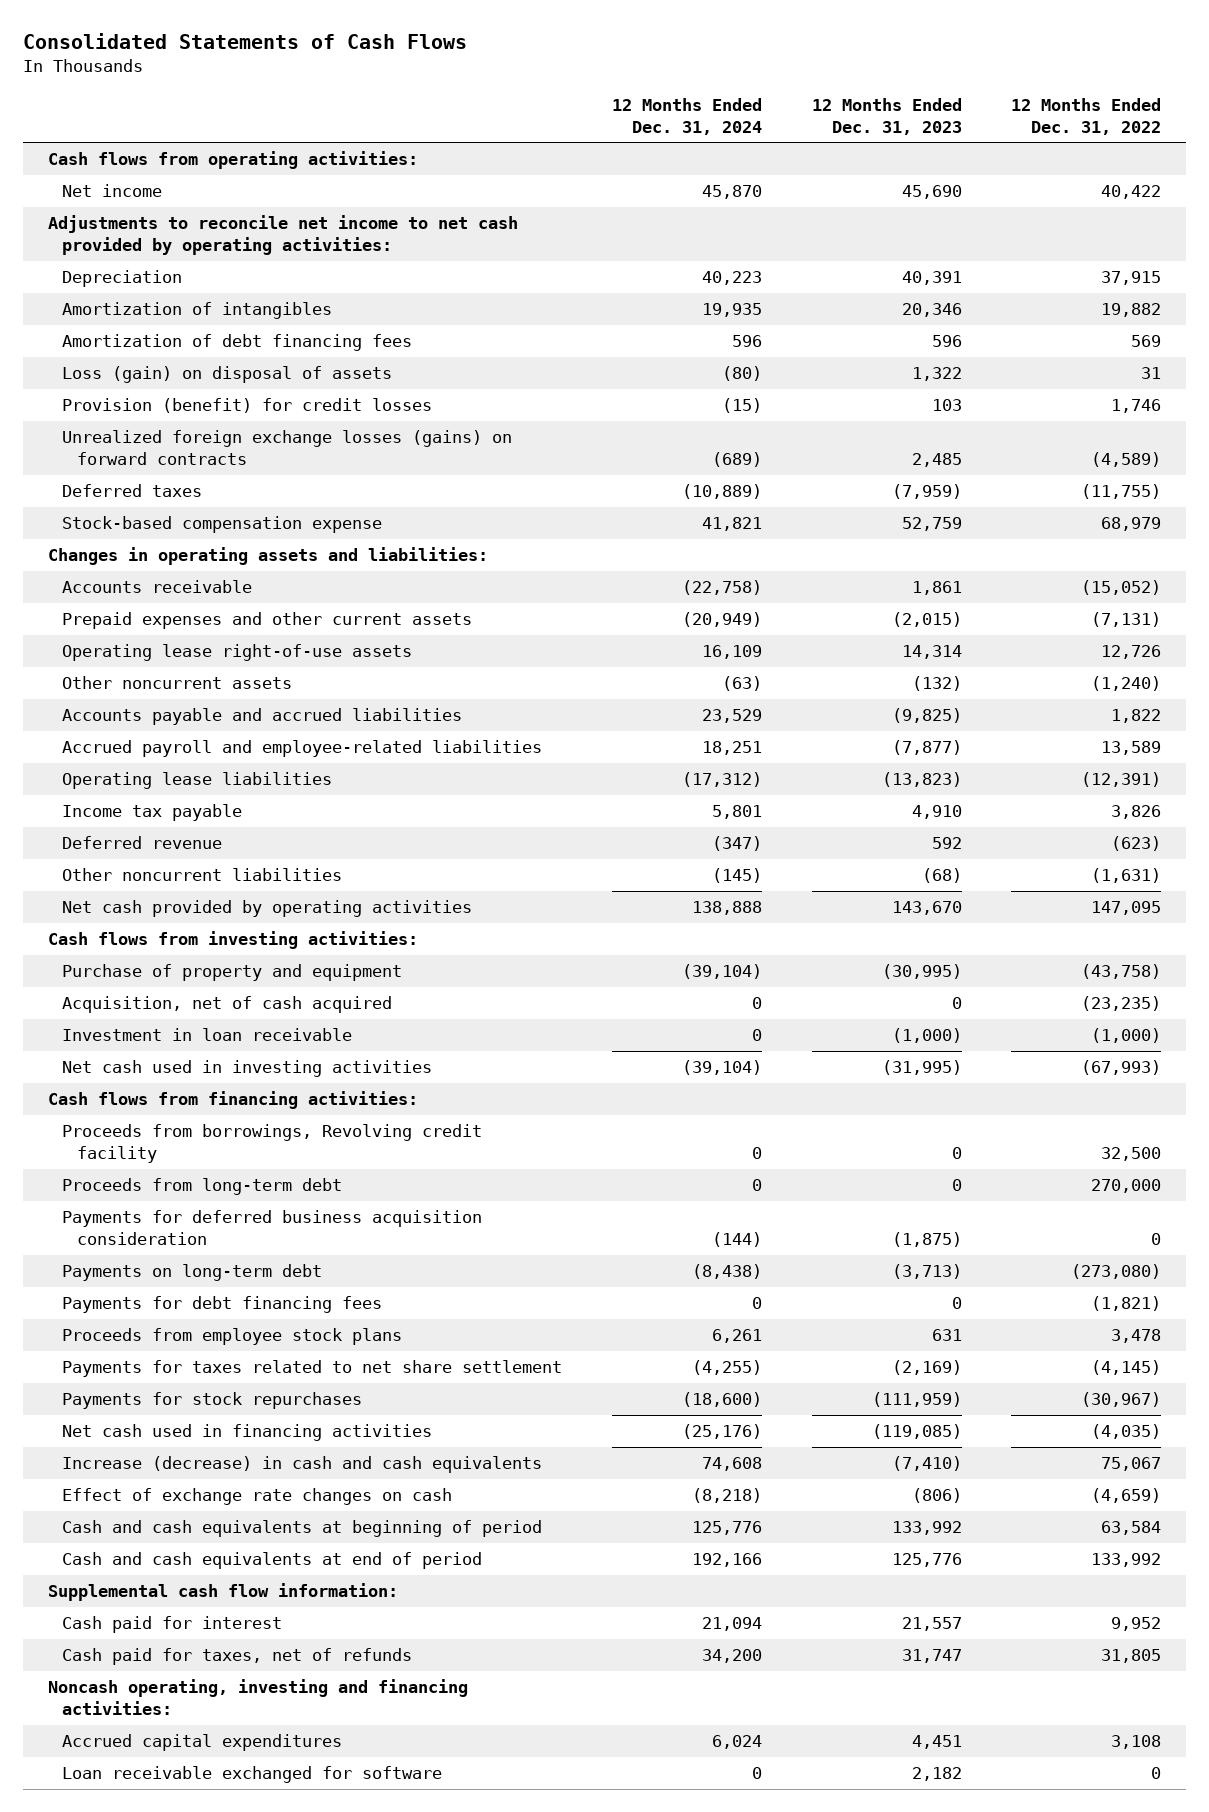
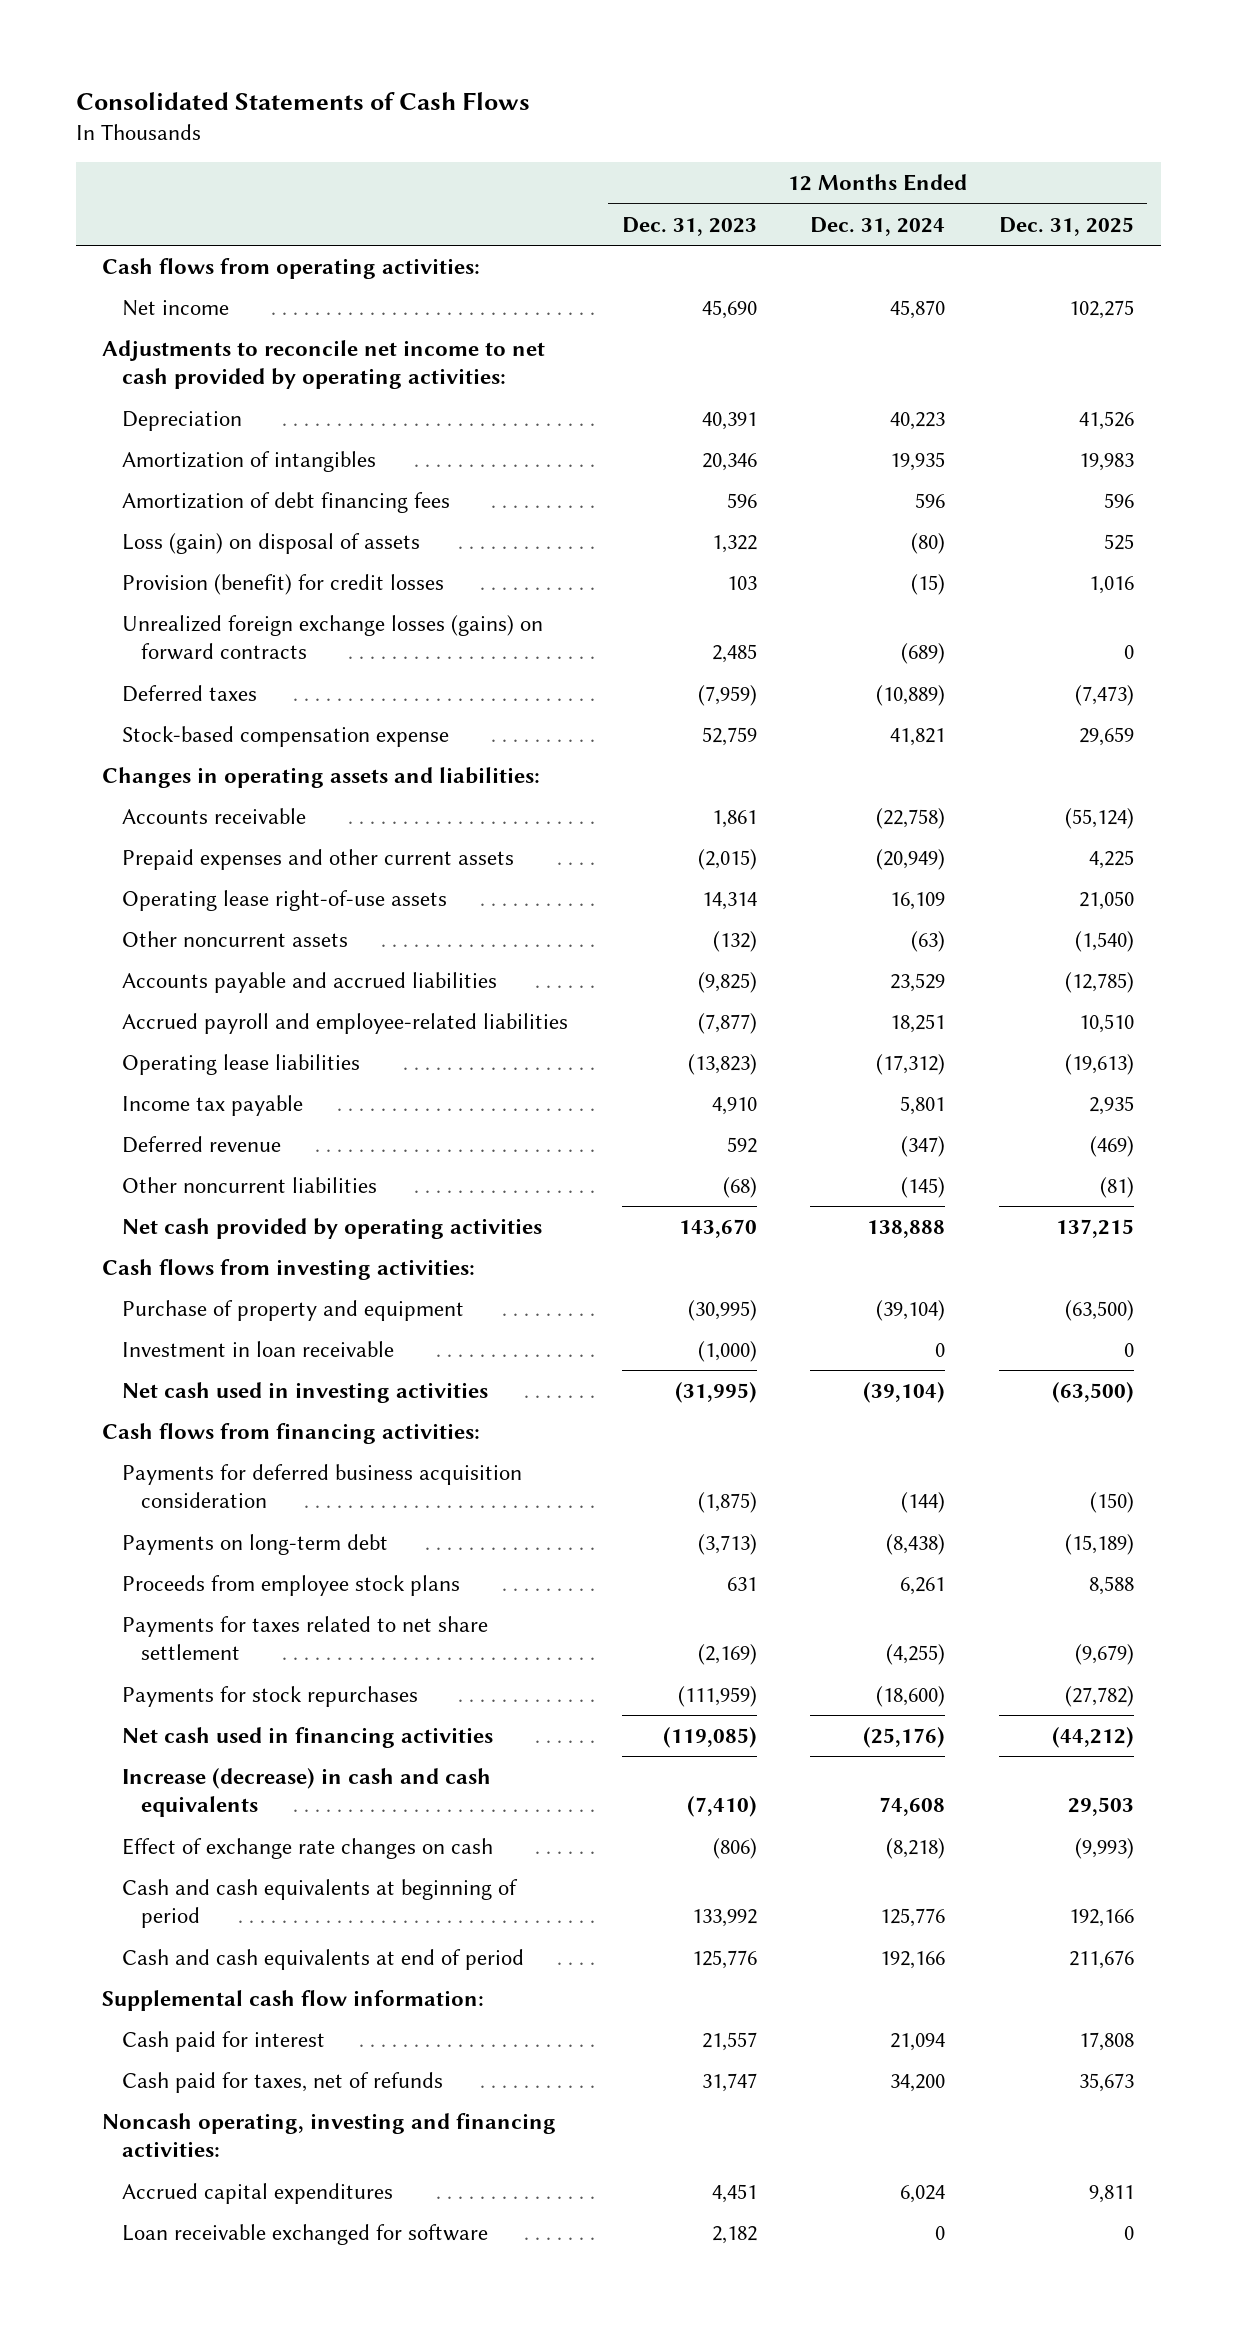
- | 12 Months Ended Dec. 31, 2024 | 12 Months Ended Dec. 31, 2023 | 12 Months Ended Dec. 31, 2022
+ | 12 Months Ended Dec. 31, 2023 | 12 Months Ended Dec. 31, 2024 | 12 Months Ended Dec. 31, 2025
- Acquisition, net of cash acquired | 0 | 0 | (23,235)
- Proceeds from borrowings, Revolving credit facility | 0 | 0 | 32,500
- Proceeds from long-term debt | 0 | 0 | 270,000
- Payments for debt financing fees | 0 | 0 | (1,821)

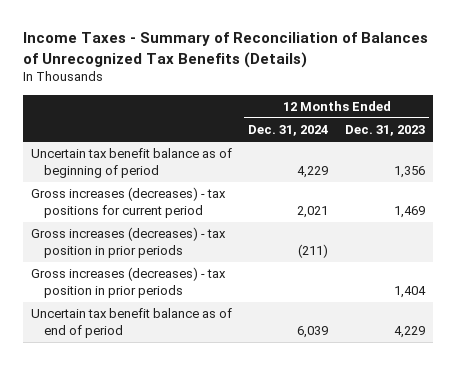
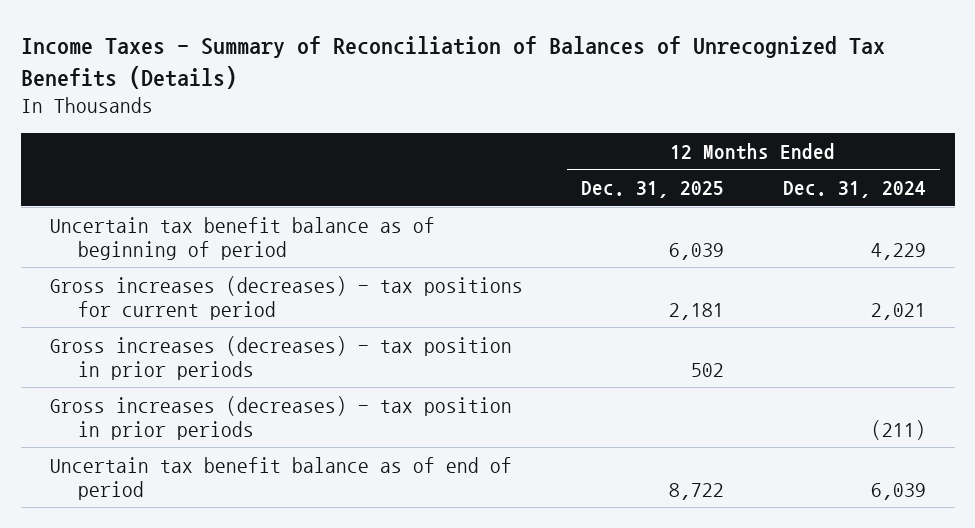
- | 12 Months Ended Dec. 31, 2024 | 12 Months Ended Dec. 31, 2023
+ | 12 Months Ended Dec. 31, 2025 | 12 Months Ended Dec. 31, 2024
moved down: Gross increases (decreases) - tax position in prior periods | | (211)

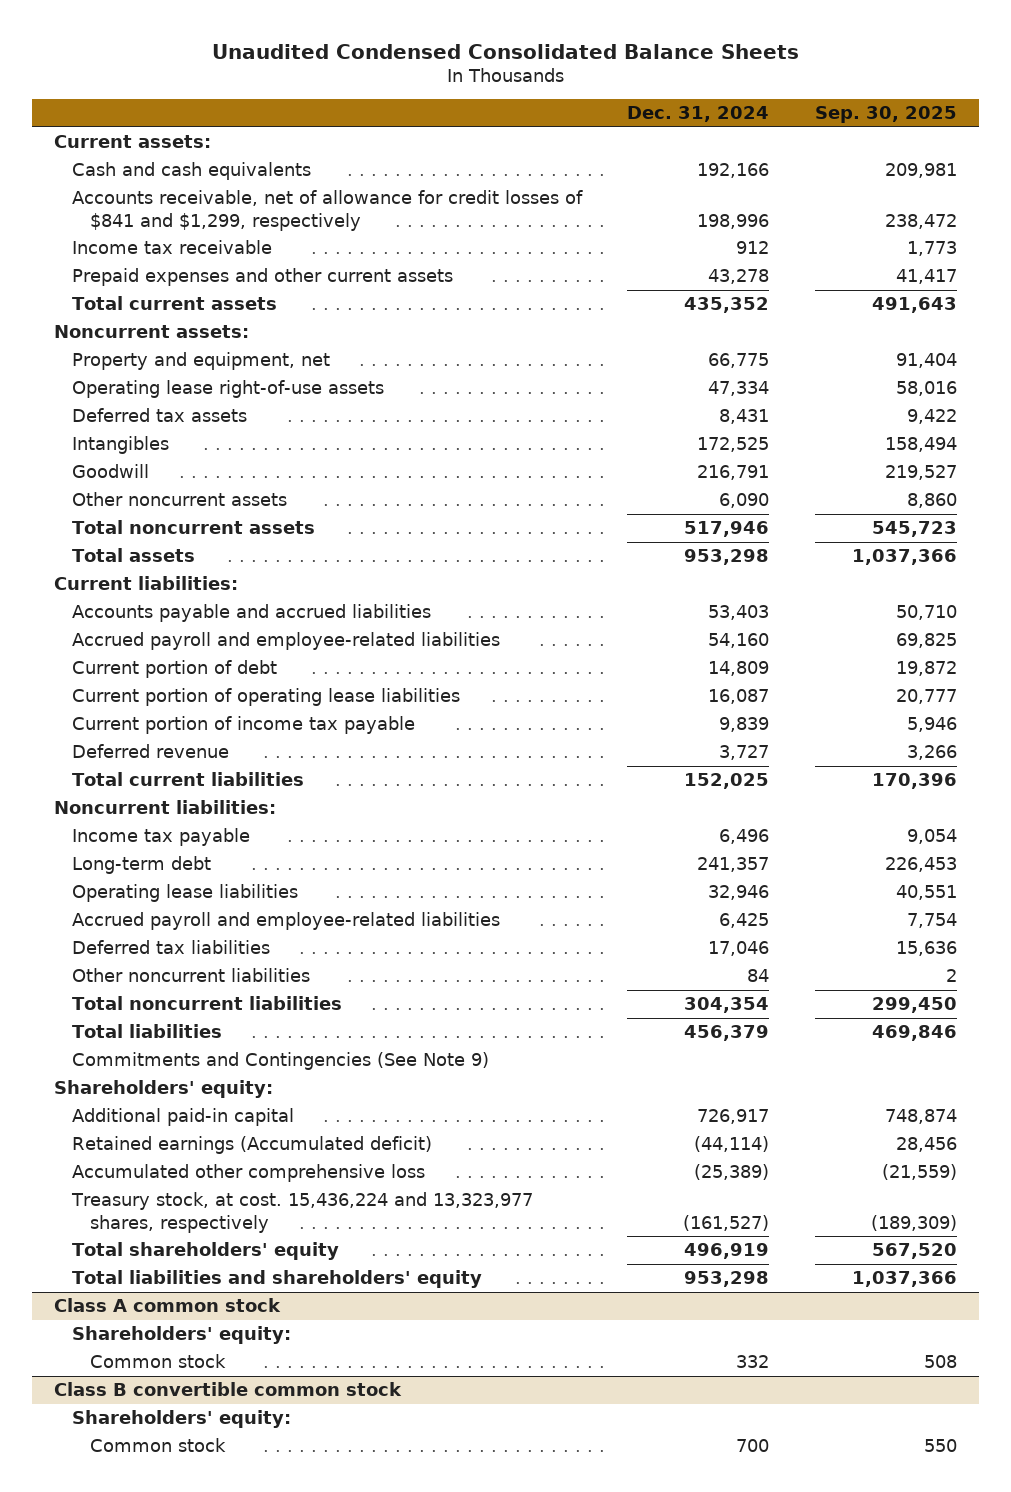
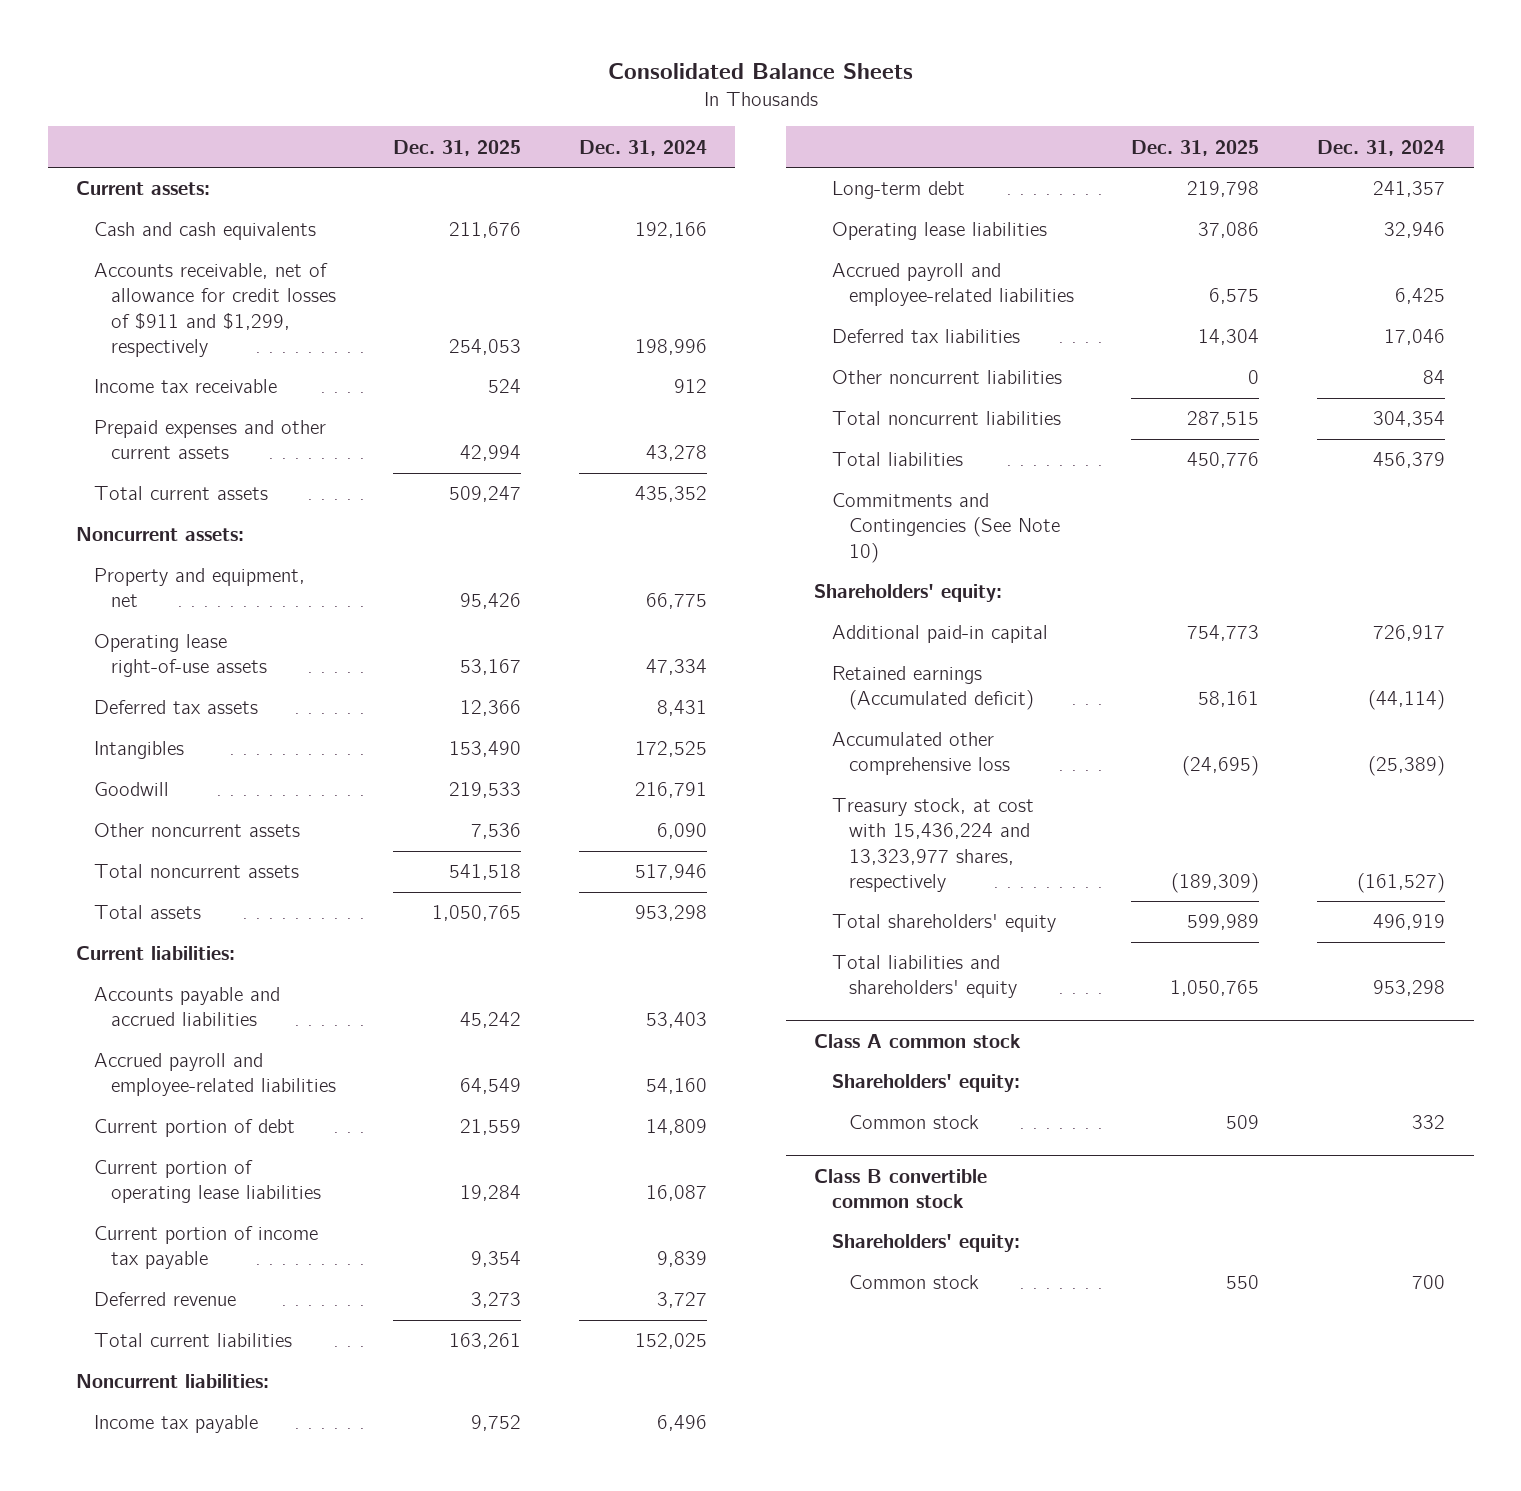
- Unaudited Condensed Consolidated Balance Sheets
+ Consolidated Balance Sheets
- | Dec. 31, 2024 | Sep. 30, 2025
+ | Dec. 31, 2025 | Dec. 31, 2024
- Accounts receivable, net of allowance for credit losses of $841 and $1,299, respectively | 198,996 | 238,472
+ Accounts receivable, net of allowance for credit losses of $911 and $1,299, respectively | 254,053 | 198,996
- Commitments and Contingencies (See Note 9)
+ Commitments and Contingencies (See Note 10)
- Treasury stock, at cost. 15,436,224 and 13,323,977 shares, respectively | (161,527) | (189,309)
+ Treasury stock, at cost with 15,436,224 and 13,323,977 shares, respectively | (189,309) | (161,527)

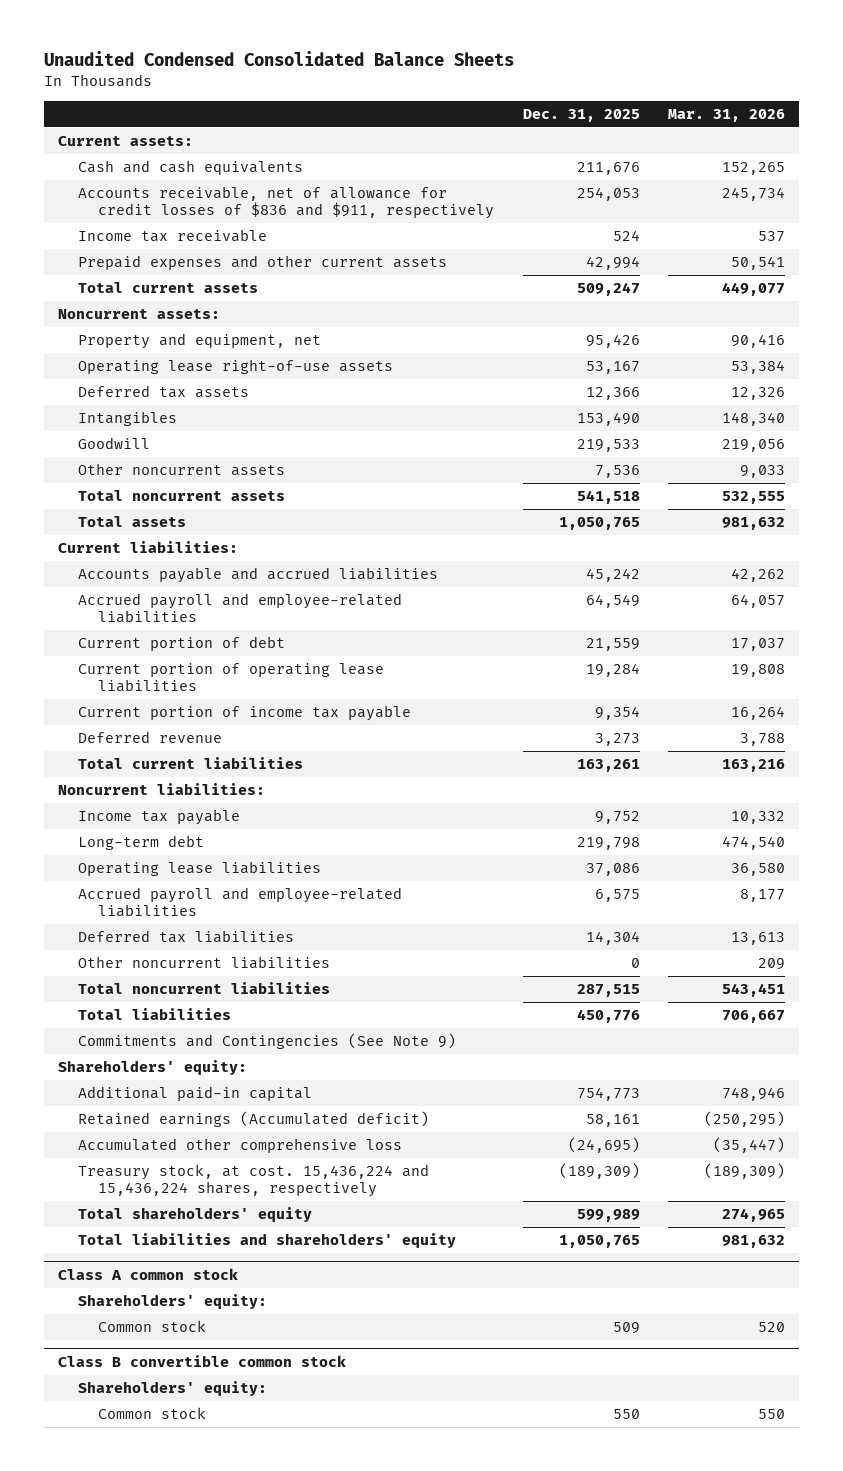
- Consolidated Balance Sheets
+ Unaudited Condensed Consolidated Balance Sheets
- | Dec. 31, 2025 | Dec. 31, 2024
+ | Dec. 31, 2025 | Mar. 31, 2026
- Accounts receivable, net of allowance for credit losses of $911 and $1,299, respectively | 254,053 | 198,996
+ Accounts receivable, net of allowance for credit losses of $836 and $911, respectively | 254,053 | 245,734
- Commitments and Contingencies (See Note 10)
+ Commitments and Contingencies (See Note 9)
- Treasury stock, at cost with 15,436,224 and 13,323,977 shares, respectively | (189,309) | (161,527)
+ Treasury stock, at cost. 15,436,224 and 15,436,224 shares, respectively | (189,309) | (189,309)

